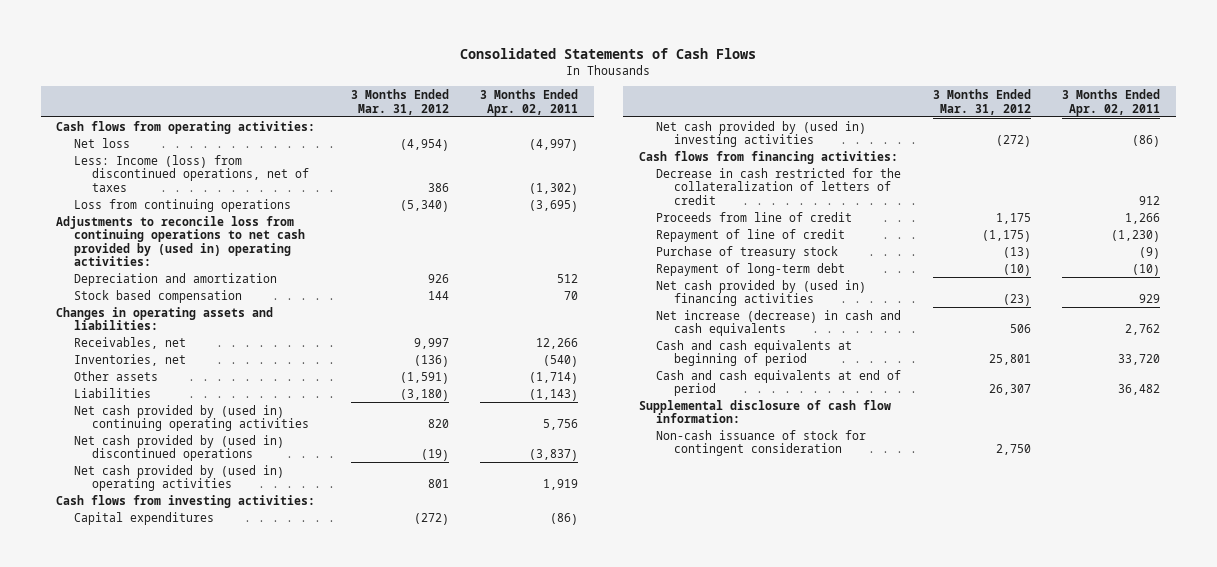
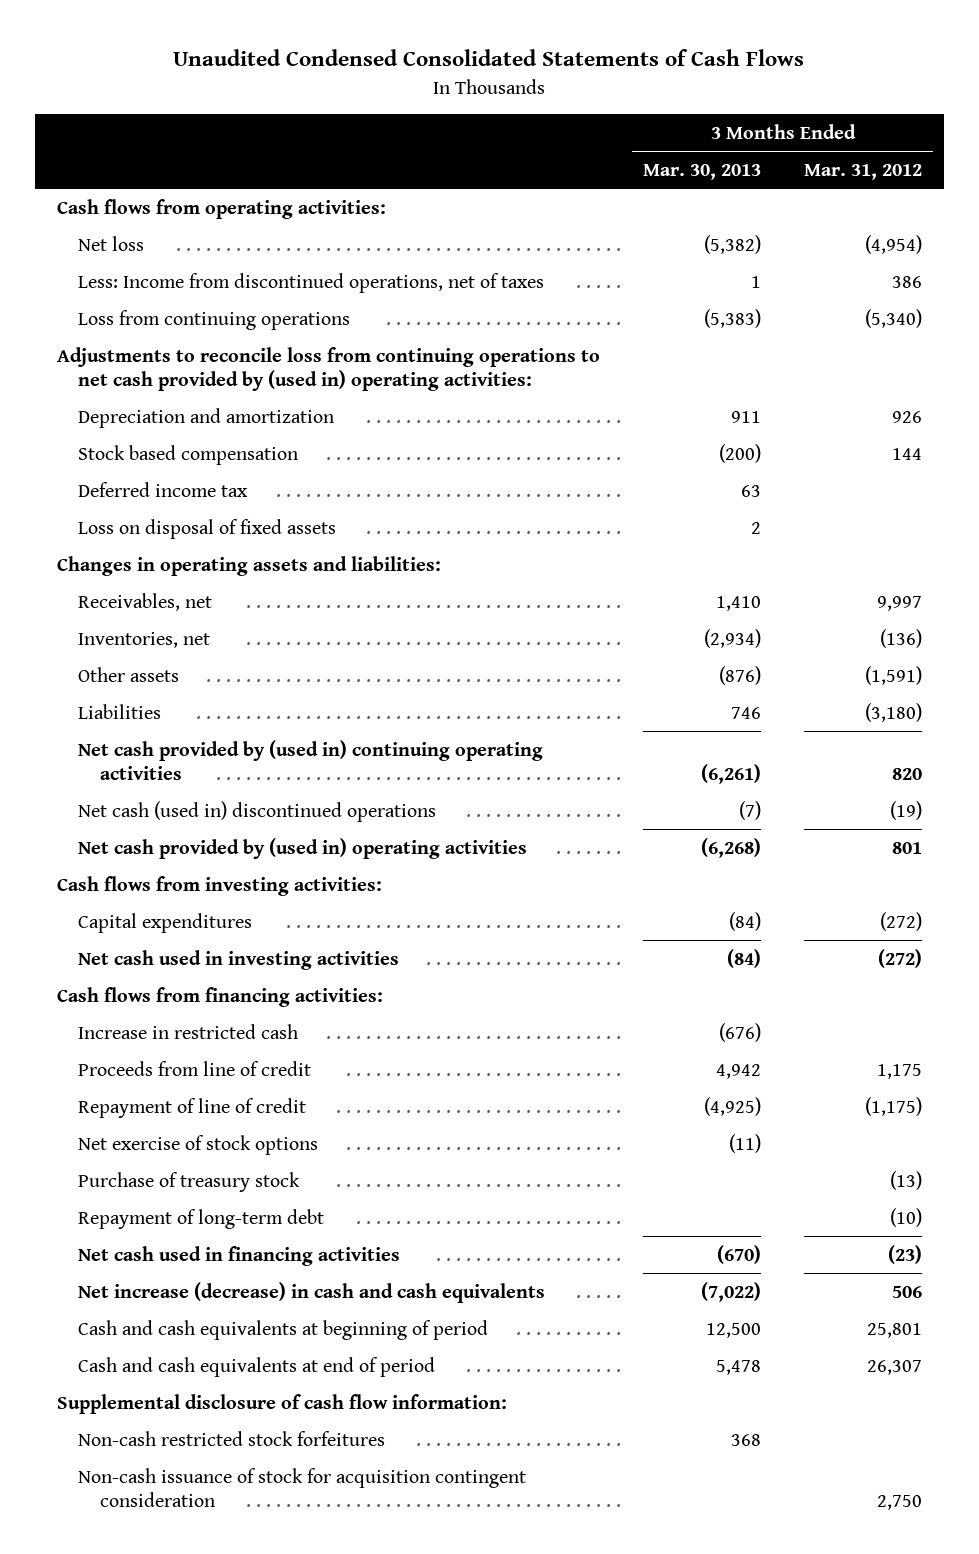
- Consolidated Statements of Cash Flows
+ Unaudited Condensed Consolidated Statements of Cash Flows
- | 3 Months Ended Mar. 31, 2012 | 3 Months Ended Apr. 02, 2011
+ | 3 Months Ended Mar. 30, 2013 | 3 Months Ended Mar. 31, 2012
- Less: Income (loss) from discontinued operations, net of taxes | 386 | (1,302)
+ Less: Income from discontinued operations, net of taxes | 1 | 386
+ Deferred income tax | 63 |
+ Loss on disposal of fixed assets | 2 |
- Net cash provided by (used in) discontinued operations | (19) | (3,837)
+ Net cash (used in) discontinued operations | (7) | (19)
- Net cash provided by (used in) investing activities | (272) | (86)
+ Net cash used in investing activities | (84) | (272)
- Decrease in cash restricted for the collateralization of letters of credit | | 912
+ Increase in restricted cash | (676) |
+ Net exercise of stock options | (11) |
- Net cash provided by (used in) financing activities | (23) | 929
+ Net cash used in financing activities | (670) | (23)
- Non-cash issuance of stock for contingent consideration | 2,750 |
+ Non-cash restricted stock forfeitures | 368 |
+ Non-cash issuance of stock for acquisition contingent consideration | | 2,750

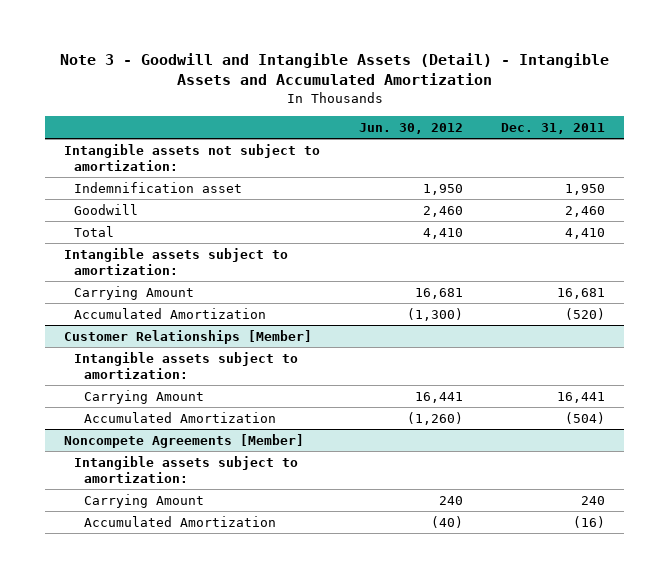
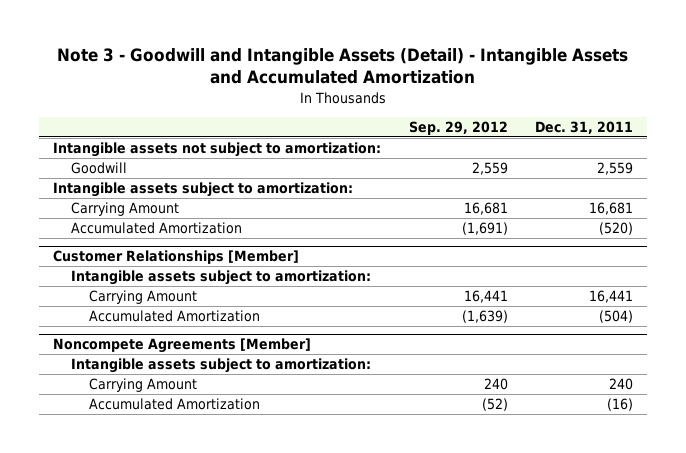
- | Jun. 30, 2012 | Dec. 31, 2011
+ | Sep. 29, 2012 | Dec. 31, 2011
- Indemnification asset | 1,950 | 1,950
- Goodwill | 2,460 | 2,460
- Total | 4,410 | 4,410
+ Goodwill | 2,559 | 2,559

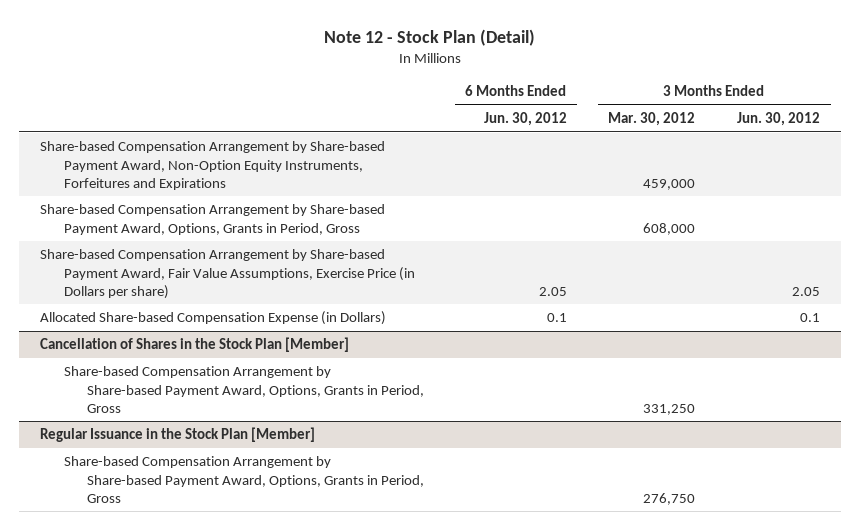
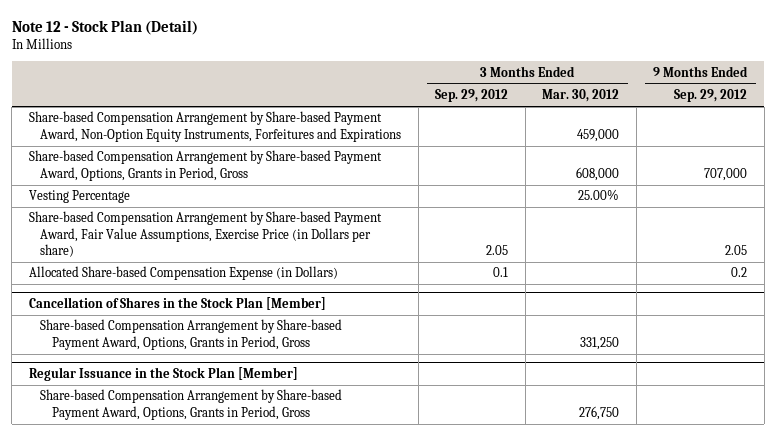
- | 6 Months Ended Jun. 30, 2012 | 3 Months Ended Mar. 30, 2012 | 3 Months Ended Jun. 30, 2012
+ | 3 Months Ended Sep. 29, 2012 | 3 Months Ended Mar. 30, 2012 | 9 Months Ended Sep. 29, 2012
+ Vesting Percentage | | 25.00% |

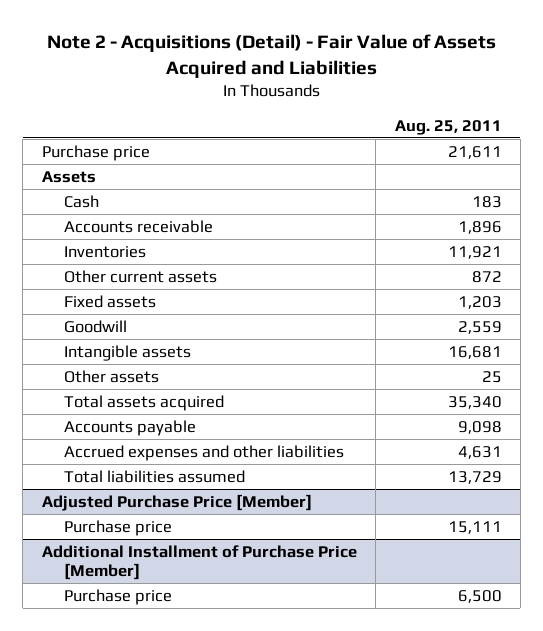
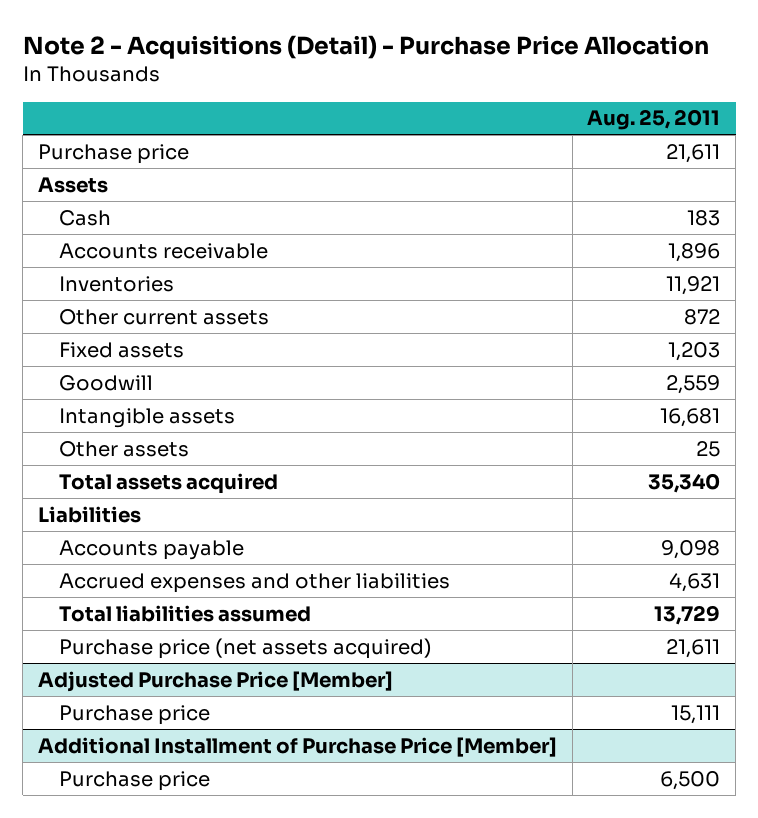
- Note 2 - Acquisitions (Detail) - Fair Value of Assets Acquired and Liabilities
+ Note 2 - Acquisitions (Detail) - Purchase Price Allocation
+ Liabilities
+ Purchase price (net assets acquired) | 21,611

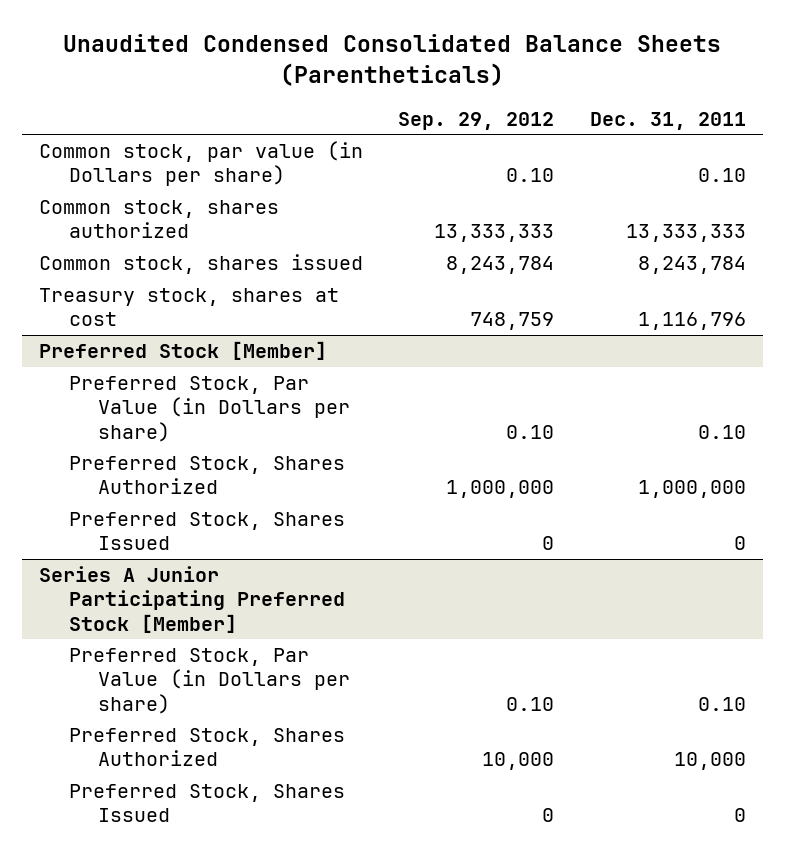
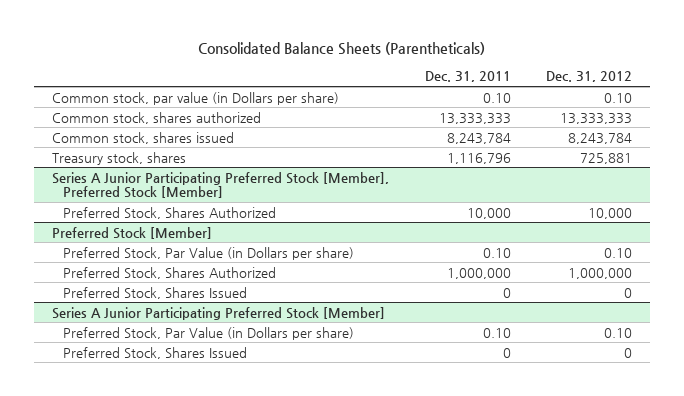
- Unaudited Condensed Consolidated Balance Sheets (Parentheticals)
+ Consolidated Balance Sheets (Parentheticals)
- | Sep. 29, 2012 | Dec. 31, 2011
+ | Dec. 31, 2011 | Dec. 31, 2012
- Treasury stock, shares at cost | 748,759 | 1,116,796
+ Treasury stock, shares | 1,116,796 | 725,881
+ Series A Junior Participating Preferred Stock [Member], Preferred Stock [Member]
+ Preferred Stock, Shares Authorized | 10,000 | 10,000
@ Series A Junior Participating Preferred Stock [Member]
- Preferred Stock, Shares Authorized | 10,000 | 10,000

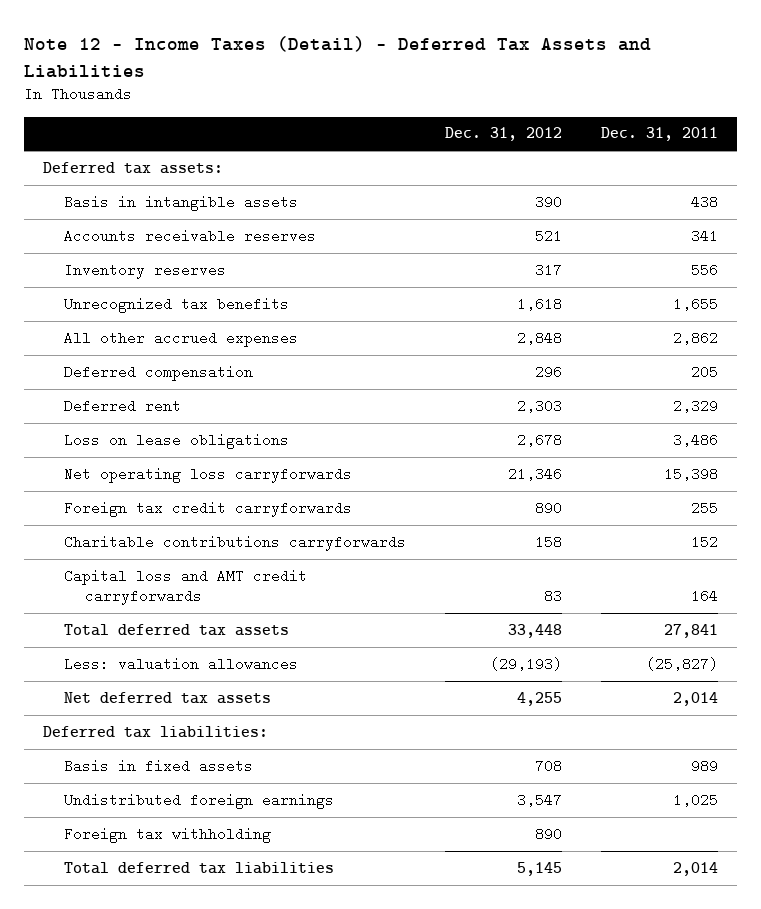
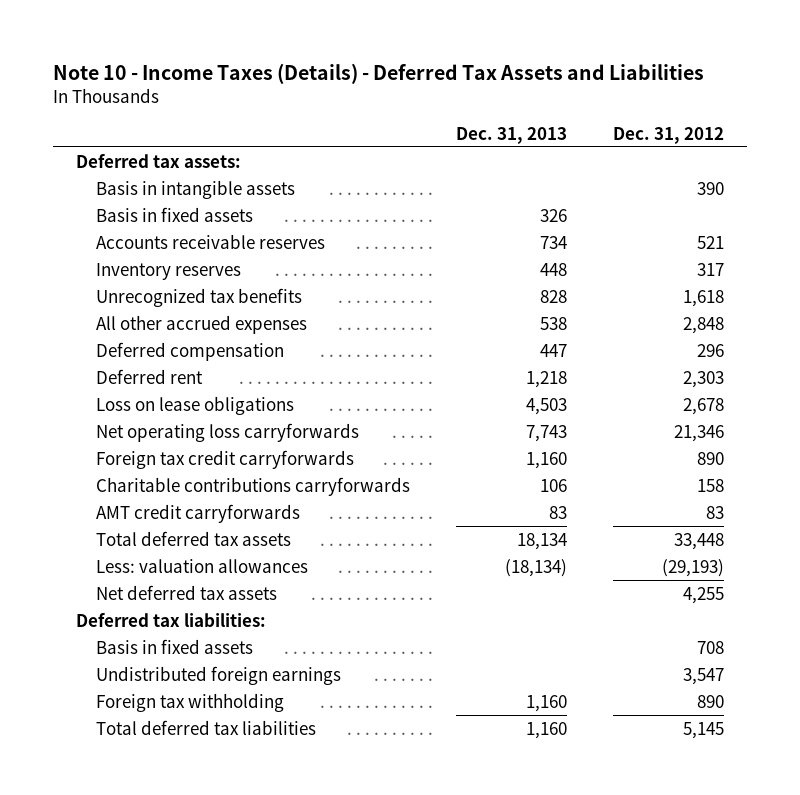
- Note 12 - Income Taxes (Detail) - Deferred Tax Assets and Liabilities
+ Note 10 - Income Taxes (Details) - Deferred Tax Assets and Liabilities
- | Dec. 31, 2012 | Dec. 31, 2011
+ | Dec. 31, 2013 | Dec. 31, 2012
+ Basis in fixed assets | 326 |
- Capital loss and AMT credit carryforwards | 83 | 164
+ AMT credit carryforwards | 83 | 83

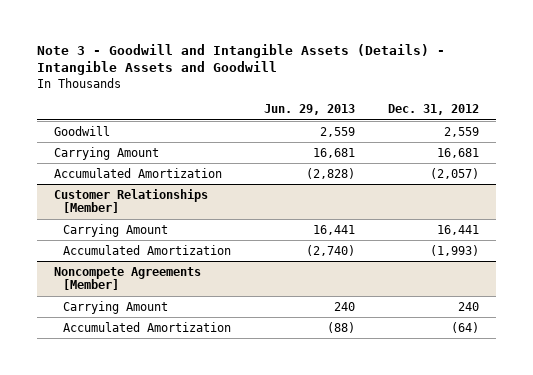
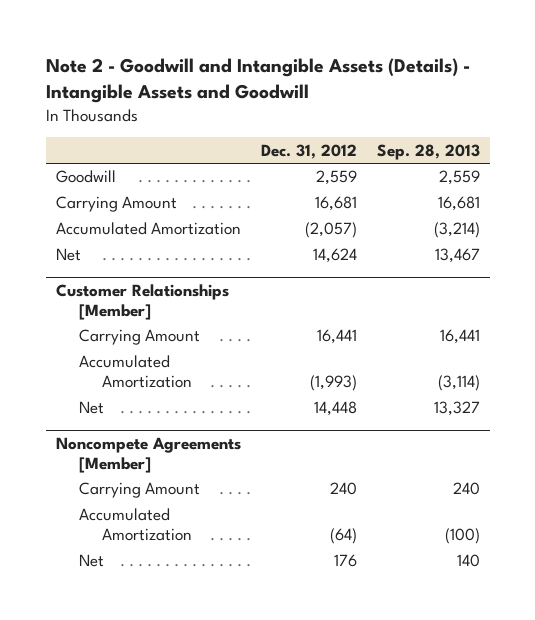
- Note 3 - Goodwill and Intangible Assets (Details) - Intangible Assets and Goodwill
+ Note 2 - Goodwill and Intangible Assets (Details) - Intangible Assets and Goodwill
- | Jun. 29, 2013 | Dec. 31, 2012
+ | Dec. 31, 2012 | Sep. 28, 2013
+ Net | 14,624 | 13,467
@ Customer Relationships [Member]
+ Net | 14,448 | 13,327
@ Noncompete Agreements [Member]
+ Net | 176 | 140

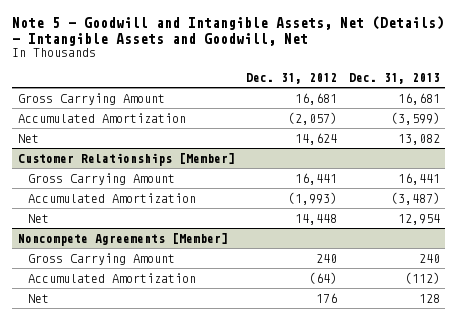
- Note 2 - Goodwill and Intangible Assets (Details) - Intangible Assets and Goodwill
+ Note 5 - Goodwill and Intangible Assets, Net (Details) - Intangible Assets and Goodwill, Net
- | Dec. 31, 2012 | Sep. 28, 2013
+ | Dec. 31, 2012 | Dec. 31, 2013
- Goodwill | 2,559 | 2,559
- Carrying Amount | 16,681 | 16,681
+ Gross Carrying Amount | 16,681 | 16,681
@ Customer Relationships [Member]
- Carrying Amount | 16,441 | 16,441
+ Gross Carrying Amount | 16,441 | 16,441
@ Noncompete Agreements [Member]
- Carrying Amount | 240 | 240
+ Gross Carrying Amount | 240 | 240

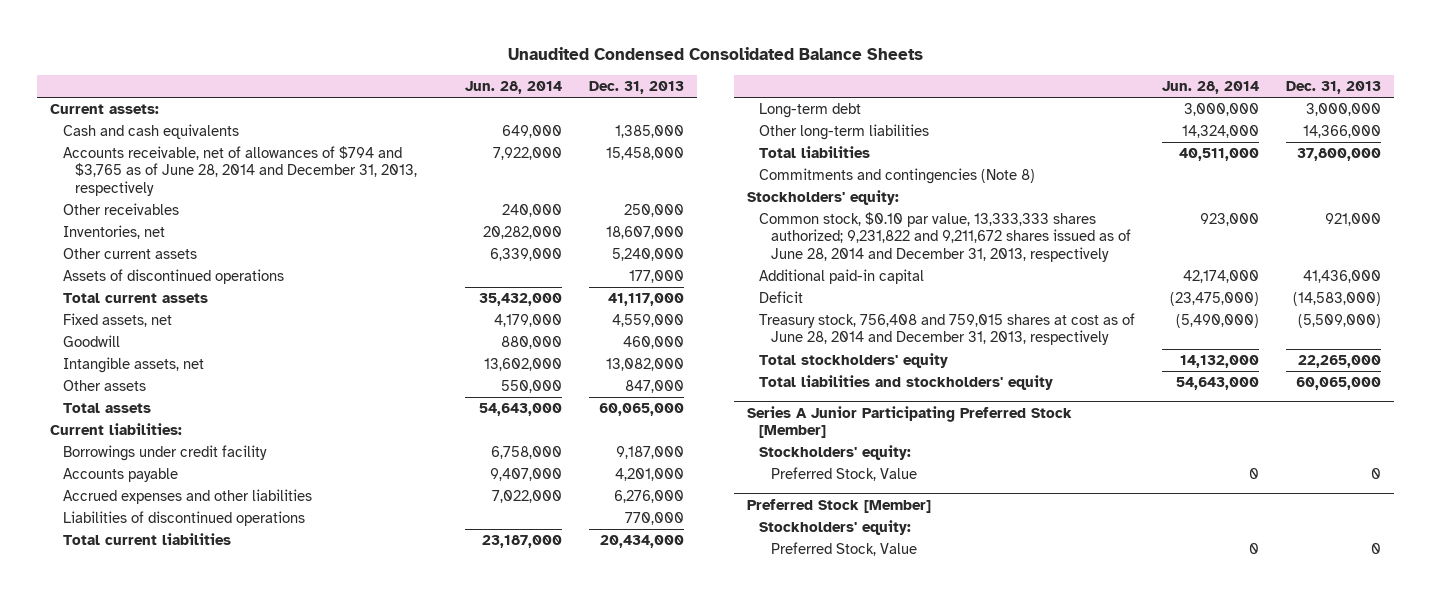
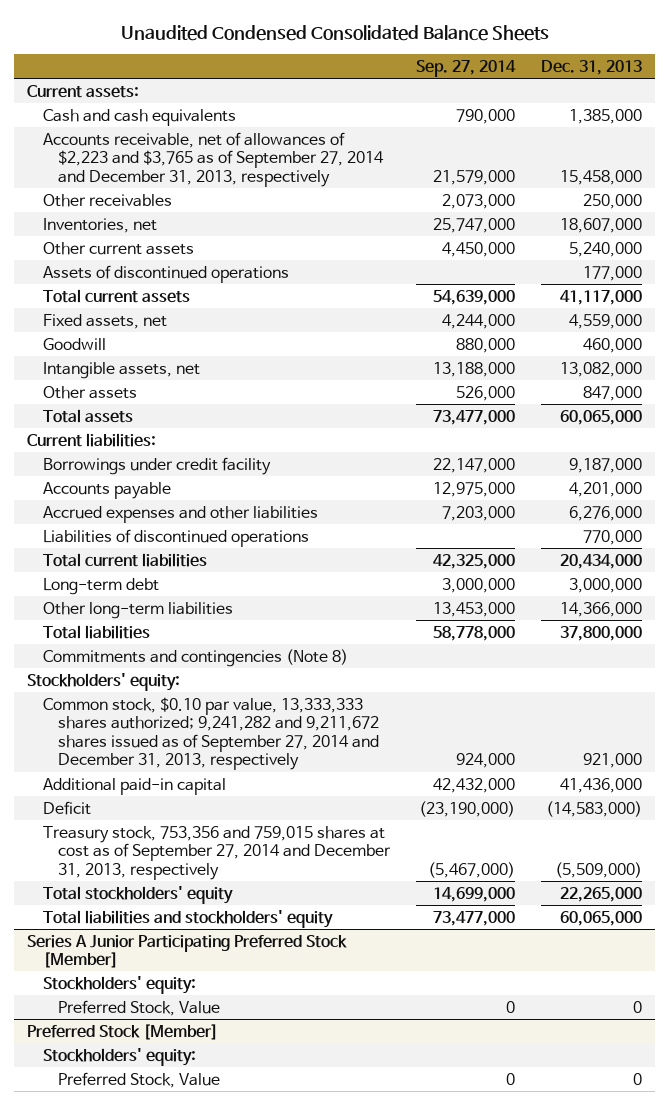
- | Jun. 28, 2014 | Dec. 31, 2013
+ | Sep. 27, 2014 | Dec. 31, 2013
- Accounts receivable, net of allowances of $794 and $3,765 as of June 28, 2014 and December 31, 2013, respectively | 7,922,000 | 15,458,000
+ Accounts receivable, net of allowances of $2,223 and $3,765 as of September 27, 2014 and December 31, 2013, respectively | 21,579,000 | 15,458,000
- Common stock, $0.10 par value, 13,333,333 shares authorized; 9,231,822 and 9,211,672 shares issued as of June 28, 2014 and December 31, 2013, respectively | 923,000 | 921,000
+ Common stock, $0.10 par value, 13,333,333 shares authorized; 9,241,282 and 9,211,672 shares issued as of September 27, 2014 and December 31, 2013, respectively | 924,000 | 921,000
- Treasury stock, 756,408 and 759,015 shares at cost as of June 28, 2014 and December 31, 2013, respectively | (5,490,000) | (5,509,000)
+ Treasury stock, 753,356 and 759,015 shares at cost as of September 27, 2014 and December 31, 2013, respectively | (5,467,000) | (5,509,000)

